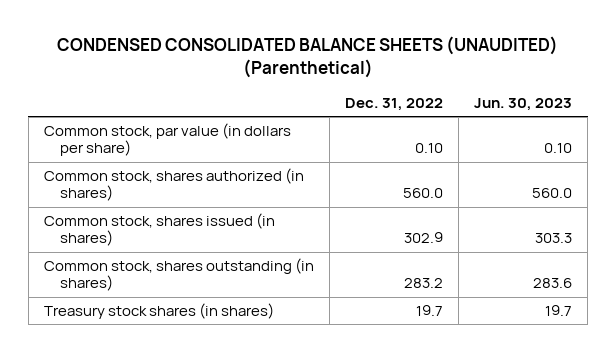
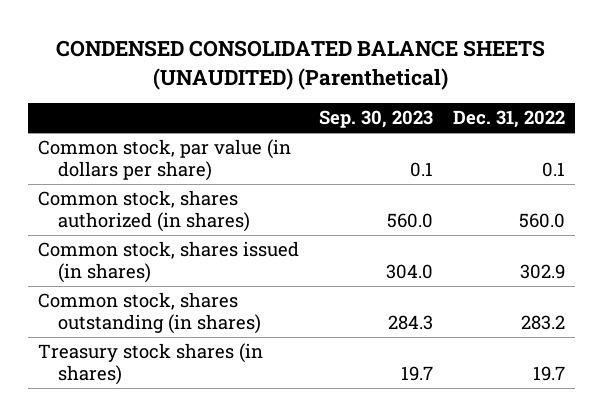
- | Dec. 31, 2022 | Jun. 30, 2023
+ | Sep. 30, 2023 | Dec. 31, 2022
- Common stock, par value (in dollars per share) | 0.10 | 0.10
+ Common stock, par value (in dollars per share) | 0.1 | 0.1

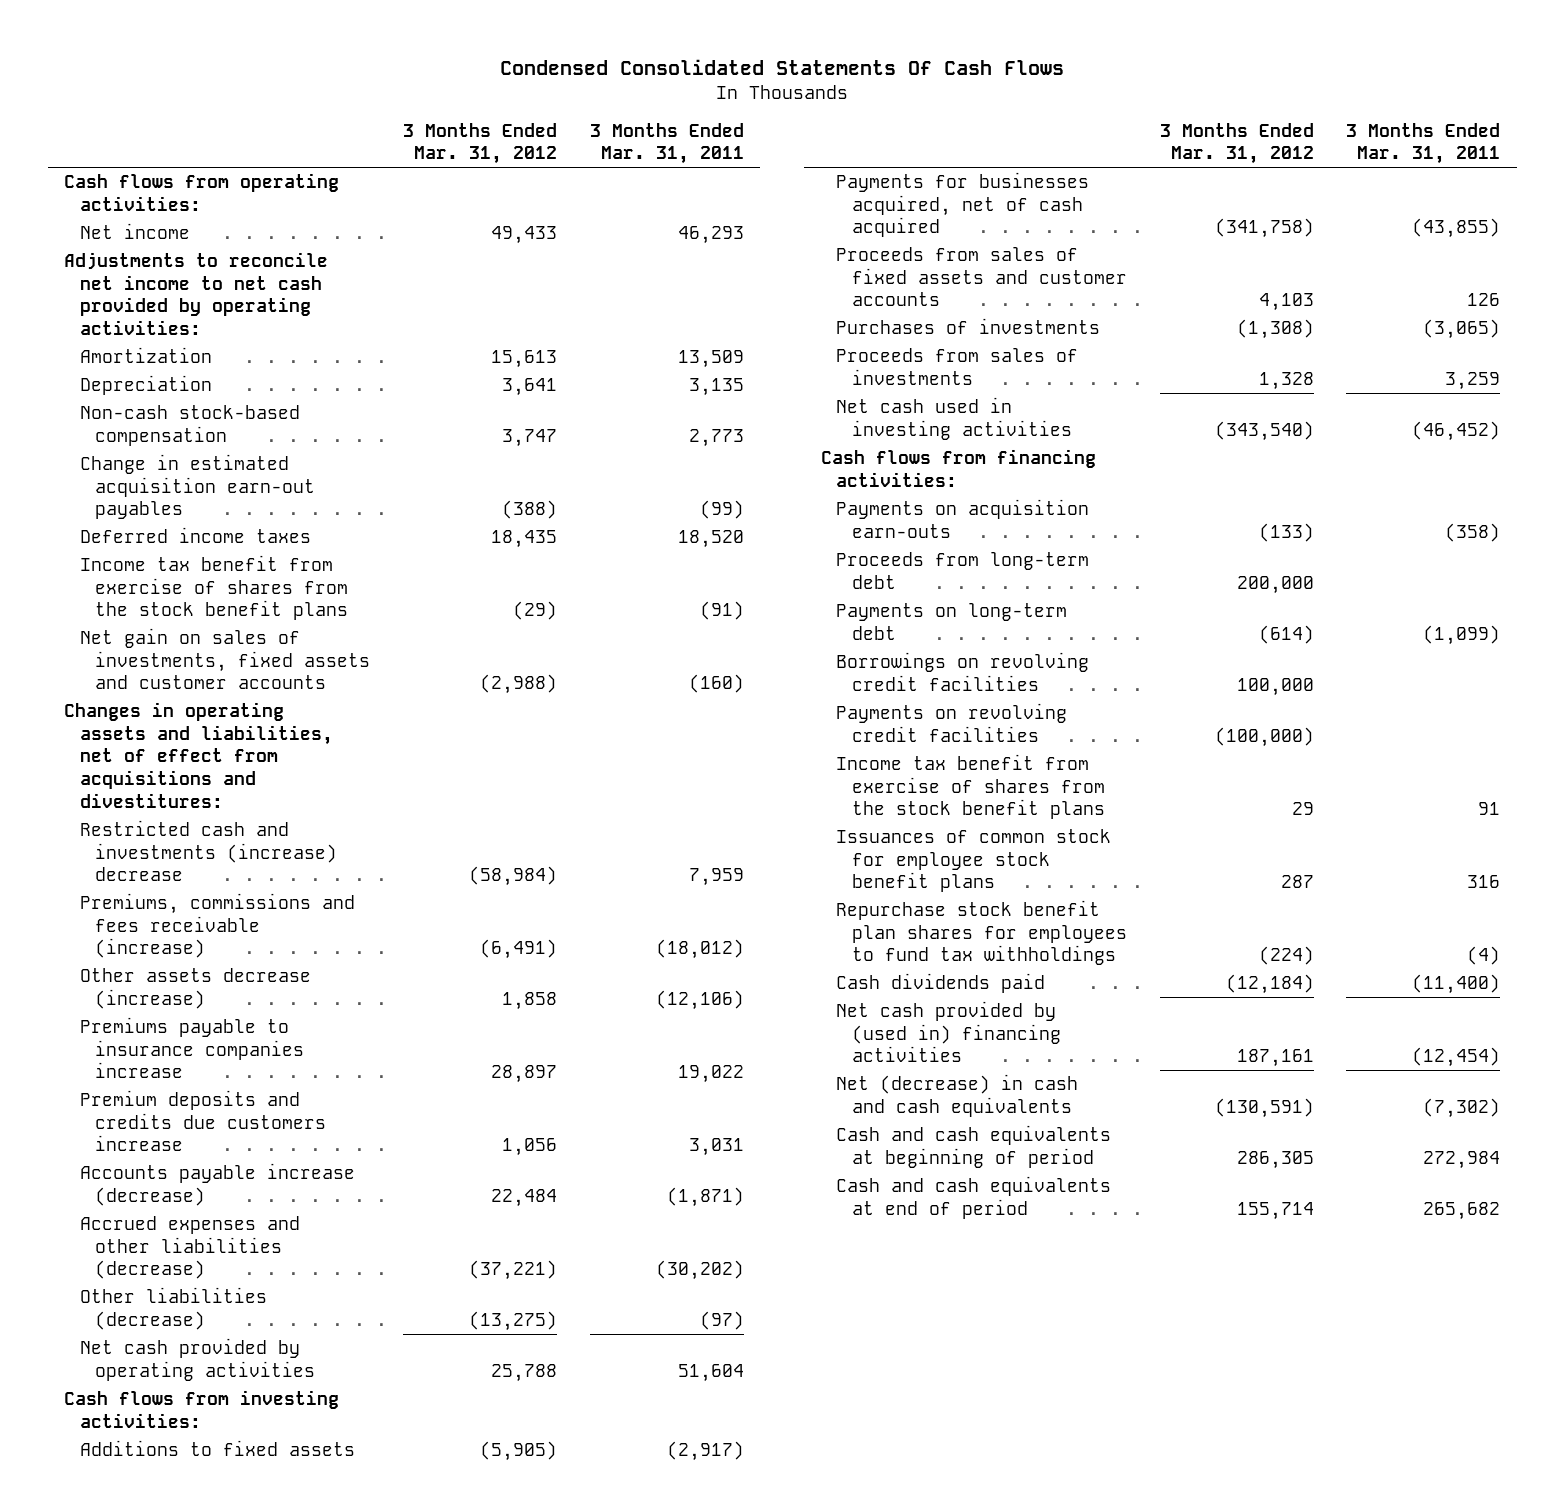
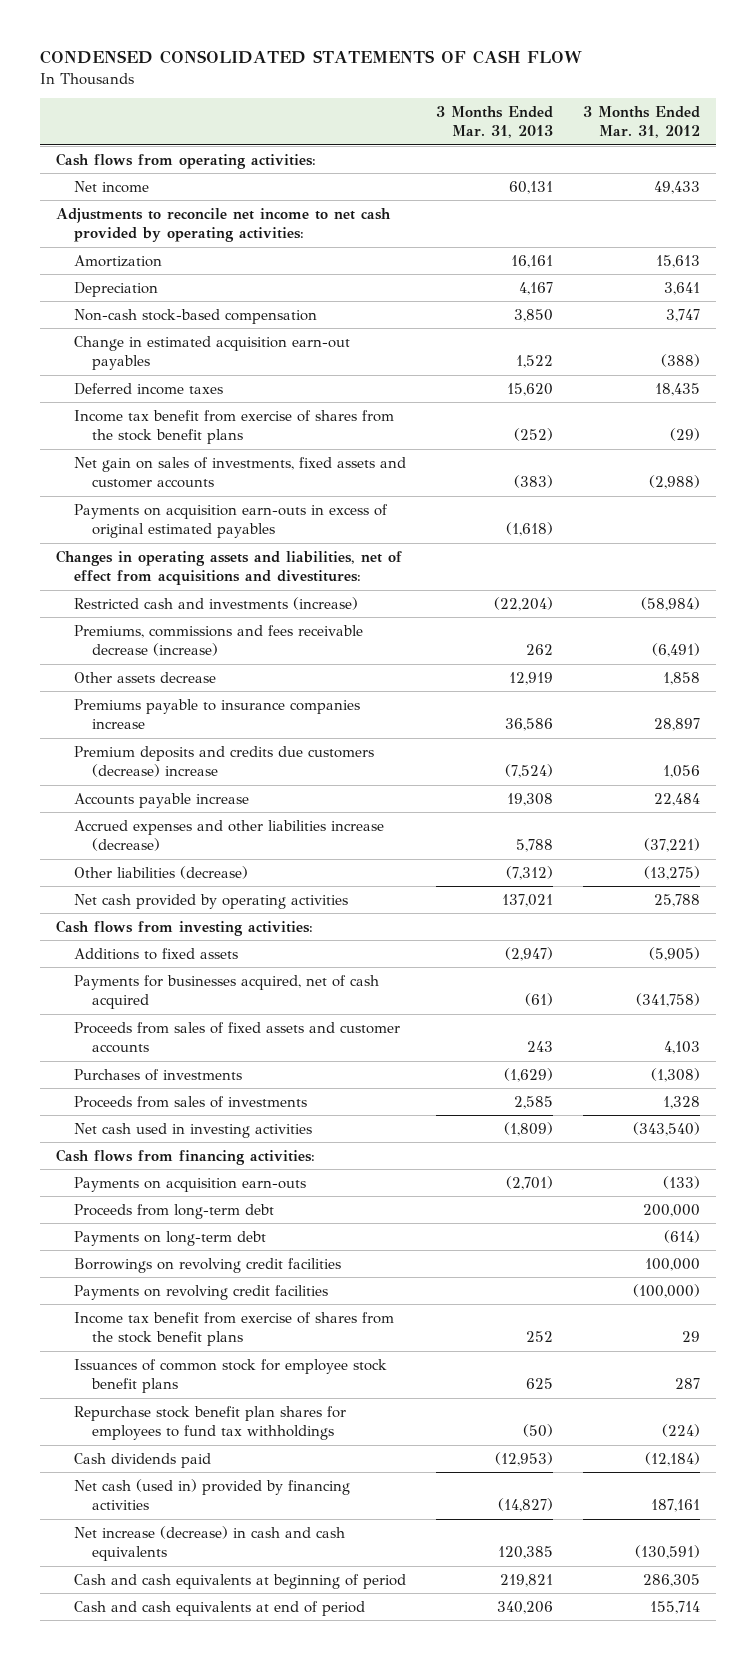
- Condensed Consolidated Statements Of Cash Flows
+ CONDENSED CONSOLIDATED STATEMENTS OF CASH FLOW
- | 3 Months Ended Mar. 31, 2012 | 3 Months Ended Mar. 31, 2011
+ | 3 Months Ended Mar. 31, 2013 | 3 Months Ended Mar. 31, 2012
+ Payments on acquisition earn-outs in excess of original estimated payables | (1,618) |
- Restricted cash and investments (increase) decrease | (58,984) | 7,959
- Premiums, commissions and fees receivable (increase) | (6,491) | (18,012)
- Other assets decrease (increase) | 1,858 | (12,106)
+ Restricted cash and investments (increase) | (22,204) | (58,984)
+ Premiums, commissions and fees receivable decrease (increase) | 262 | (6,491)
+ Other assets decrease | 12,919 | 1,858
- Premium deposits and credits due customers increase | 1,056 | 3,031
- Accounts payable increase (decrease) | 22,484 | (1,871)
- Accrued expenses and other liabilities (decrease) | (37,221) | (30,202)
+ Premium deposits and credits due customers (decrease) increase | (7,524) | 1,056
+ Accounts payable increase | 19,308 | 22,484
+ Accrued expenses and other liabilities increase (decrease) | 5,788 | (37,221)
- Net cash provided by (used in) financing activities | 187,161 | (12,454)
- Net (decrease) in cash and cash equivalents | (130,591) | (7,302)
+ Net cash (used in) provided by financing activities | (14,827) | 187,161
+ Net increase (decrease) in cash and cash equivalents | 120,385 | (130,591)

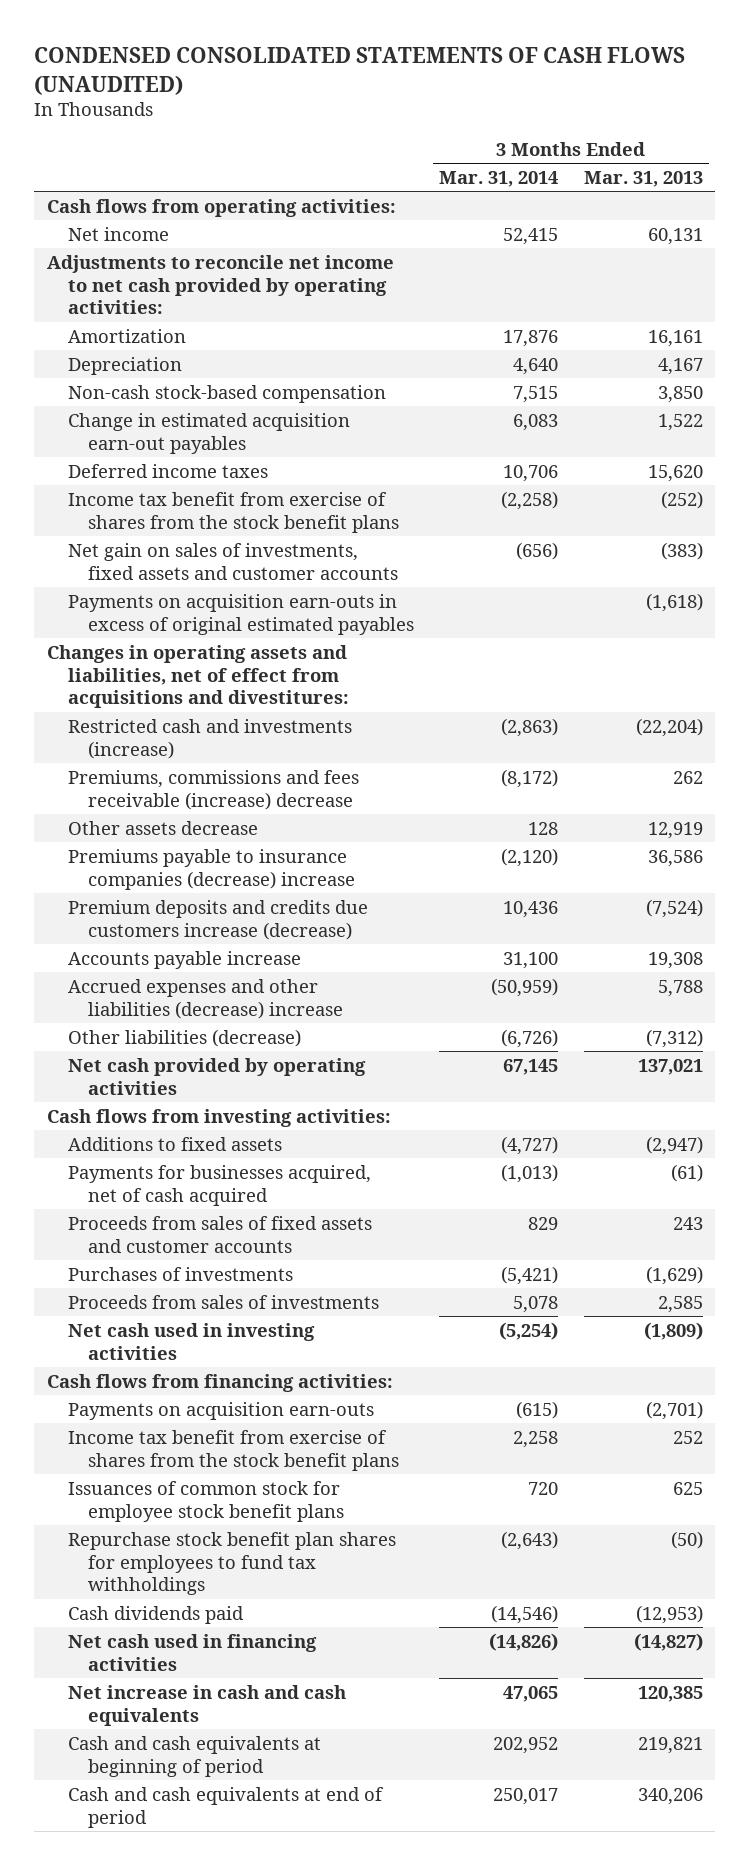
- CONDENSED CONSOLIDATED STATEMENTS OF CASH FLOW
+ CONDENSED CONSOLIDATED STATEMENTS OF CASH FLOWS (UNAUDITED)
- | 3 Months Ended Mar. 31, 2013 | 3 Months Ended Mar. 31, 2012
+ | 3 Months Ended Mar. 31, 2014 | 3 Months Ended Mar. 31, 2013
- Premiums, commissions and fees receivable decrease (increase) | 262 | (6,491)
+ Premiums, commissions and fees receivable (increase) decrease | (8,172) | 262
- Premiums payable to insurance companies increase | 36,586 | 28,897
- Premium deposits and credits due customers (decrease) increase | (7,524) | 1,056
+ Premiums payable to insurance companies (decrease) increase | (2,120) | 36,586
+ Premium deposits and credits due customers increase (decrease) | 10,436 | (7,524)
- Accrued expenses and other liabilities increase (decrease) | 5,788 | (37,221)
+ Accrued expenses and other liabilities (decrease) increase | (50,959) | 5,788
- Proceeds from long-term debt | | 200,000
- Payments on long-term debt | | (614)
- Borrowings on revolving credit facilities | | 100,000
- Payments on revolving credit facilities | | (100,000)
- Net cash (used in) provided by financing activities | (14,827) | 187,161
- Net increase (decrease) in cash and cash equivalents | 120,385 | (130,591)
+ Net cash used in financing activities | (14,826) | (14,827)
+ Net increase in cash and cash equivalents | 47,065 | 120,385

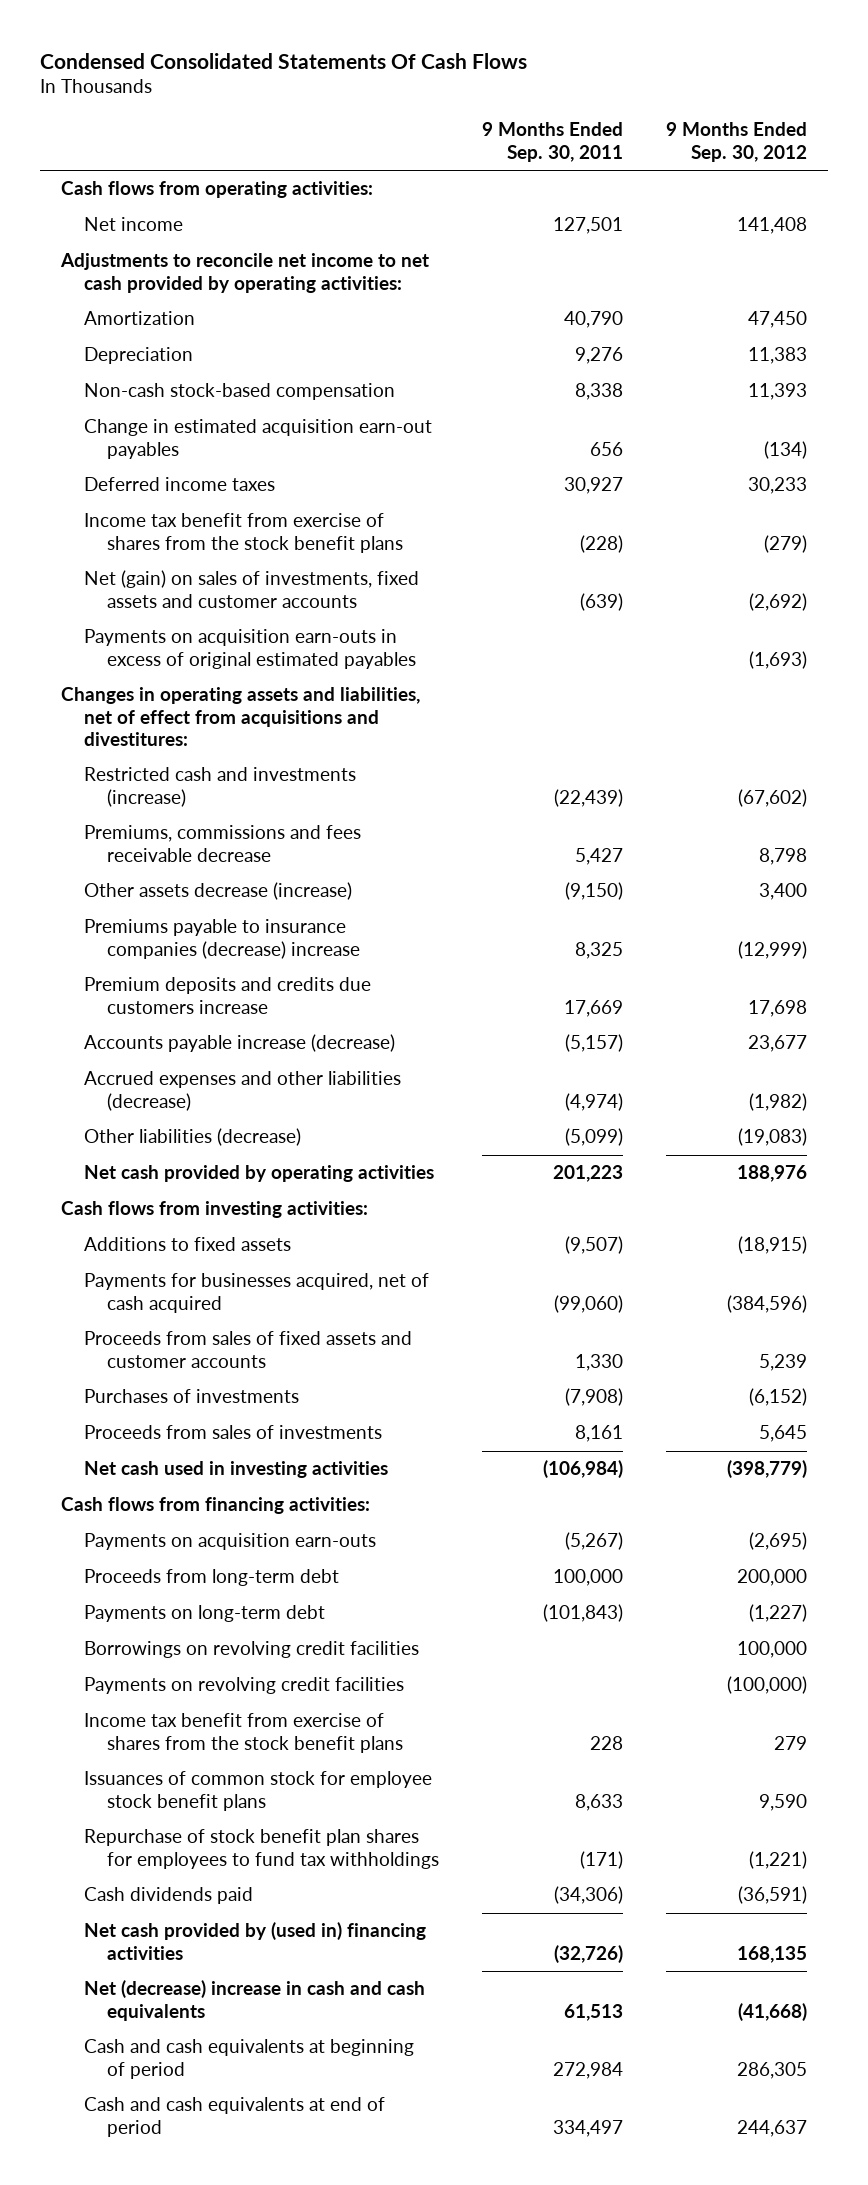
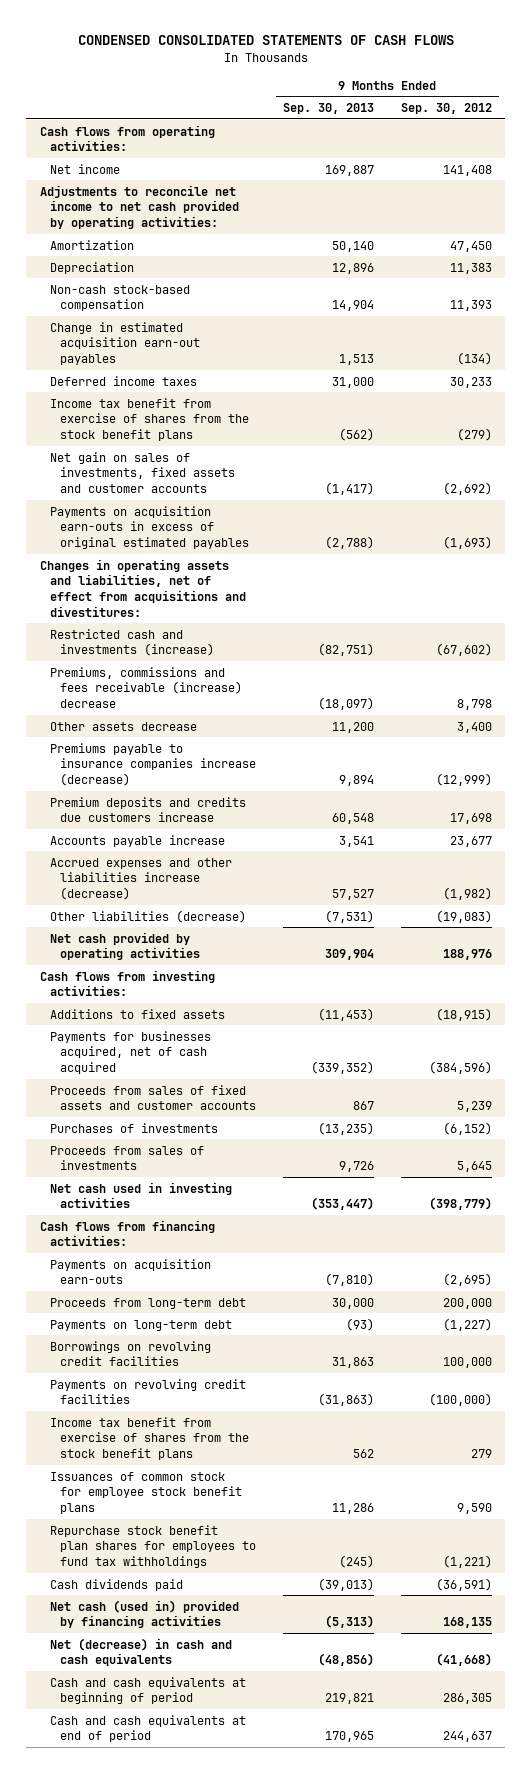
- Condensed Consolidated Statements Of Cash Flows
+ CONDENSED CONSOLIDATED STATEMENTS OF CASH FLOWS
- | 9 Months Ended Sep. 30, 2011 | 9 Months Ended Sep. 30, 2012
+ | 9 Months Ended Sep. 30, 2013 | 9 Months Ended Sep. 30, 2012
- Net (gain) on sales of investments, fixed assets and customer accounts | (639) | (2,692)
+ Net gain on sales of investments, fixed assets and customer accounts | (1,417) | (2,692)
- Premiums, commissions and fees receivable decrease | 5,427 | 8,798
- Other assets decrease (increase) | (9,150) | 3,400
- Premiums payable to insurance companies (decrease) increase | 8,325 | (12,999)
+ Premiums, commissions and fees receivable (increase) decrease | (18,097) | 8,798
+ Other assets decrease | 11,200 | 3,400
+ Premiums payable to insurance companies increase (decrease) | 9,894 | (12,999)
- Accounts payable increase (decrease) | (5,157) | 23,677
- Accrued expenses and other liabilities (decrease) | (4,974) | (1,982)
+ Accounts payable increase | 3,541 | 23,677
+ Accrued expenses and other liabilities increase (decrease) | 57,527 | (1,982)
- Repurchase of stock benefit plan shares for employees to fund tax withholdings | (171) | (1,221)
+ Repurchase stock benefit plan shares for employees to fund tax withholdings | (245) | (1,221)
- Net cash provided by (used in) financing activities | (32,726) | 168,135
- Net (decrease) increase in cash and cash equivalents | 61,513 | (41,668)
+ Net cash (used in) provided by financing activities | (5,313) | 168,135
+ Net (decrease) in cash and cash equivalents | (48,856) | (41,668)

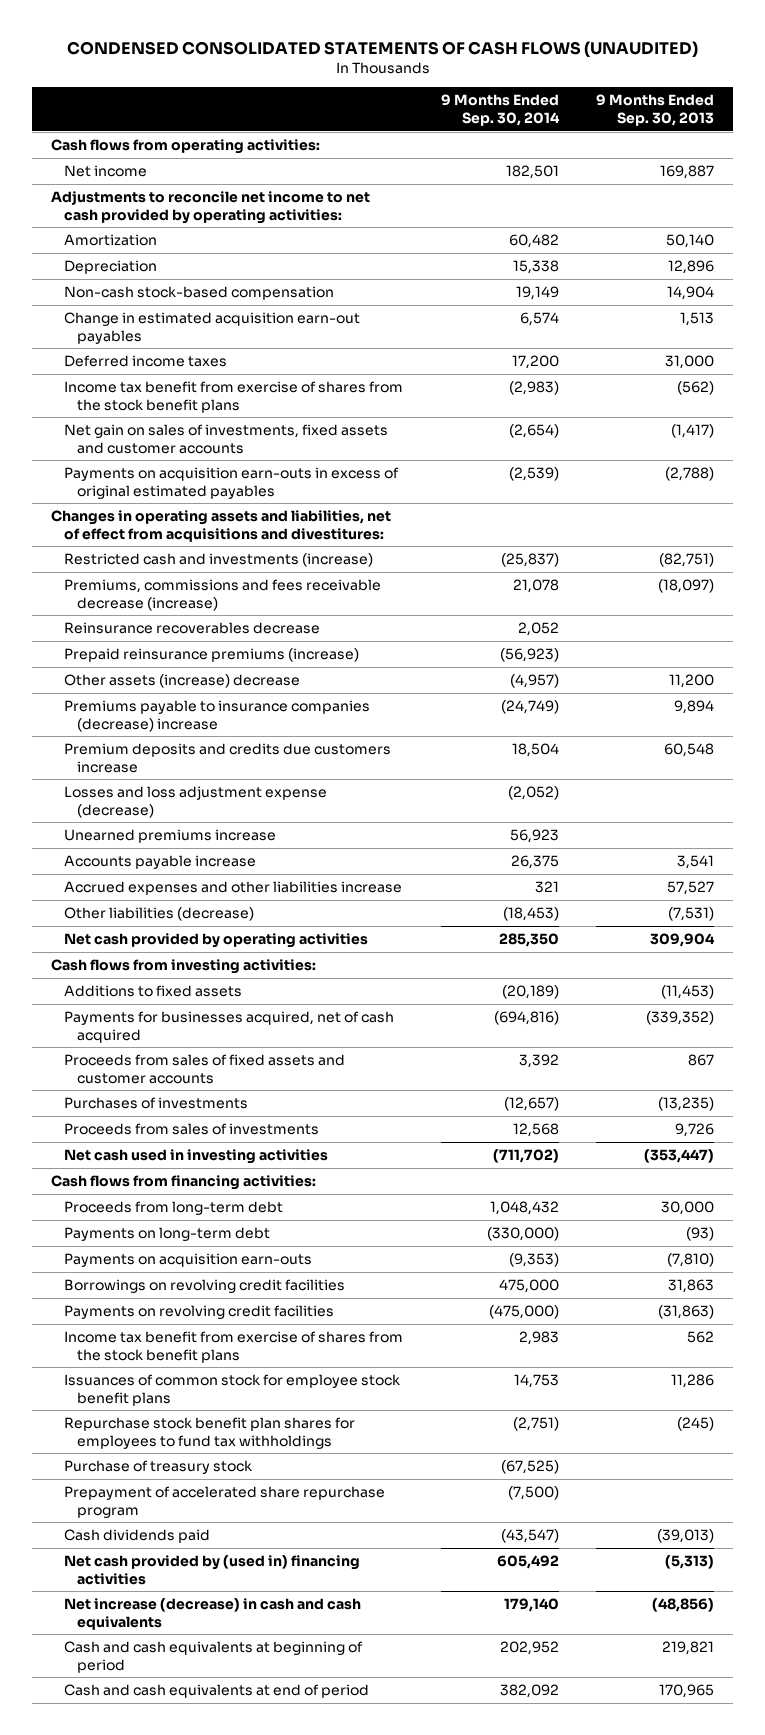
- CONDENSED CONSOLIDATED STATEMENTS OF CASH FLOWS
+ CONDENSED CONSOLIDATED STATEMENTS OF CASH FLOWS (UNAUDITED)
- | 9 Months Ended Sep. 30, 2013 | 9 Months Ended Sep. 30, 2012
+ | 9 Months Ended Sep. 30, 2014 | 9 Months Ended Sep. 30, 2013
- Premiums, commissions and fees receivable (increase) decrease | (18,097) | 8,798
- Other assets decrease | 11,200 | 3,400
- Premiums payable to insurance companies increase (decrease) | 9,894 | (12,999)
+ Premiums, commissions and fees receivable decrease (increase) | 21,078 | (18,097)
+ Reinsurance recoverables decrease | 2,052 |
+ Prepaid reinsurance premiums (increase) | (56,923) |
+ Other assets (increase) decrease | (4,957) | 11,200
+ Premiums payable to insurance companies (decrease) increase | (24,749) | 9,894
+ Losses and loss adjustment expense (decrease) | (2,052) |
+ Unearned premiums increase | 56,923 |
- Accrued expenses and other liabilities increase (decrease) | 57,527 | (1,982)
+ Accrued expenses and other liabilities increase | 321 | 57,527
moved down: Payments on acquisition earn-outs | (9,353) | (7,810)
+ Purchase of treasury stock | (67,525) |
+ Prepayment of accelerated share repurchase program | (7,500) |
- Net cash (used in) provided by financing activities | (5,313) | 168,135
- Net (decrease) in cash and cash equivalents | (48,856) | (41,668)
+ Net cash provided by (used in) financing activities | 605,492 | (5,313)
+ Net increase (decrease) in cash and cash equivalents | 179,140 | (48,856)

